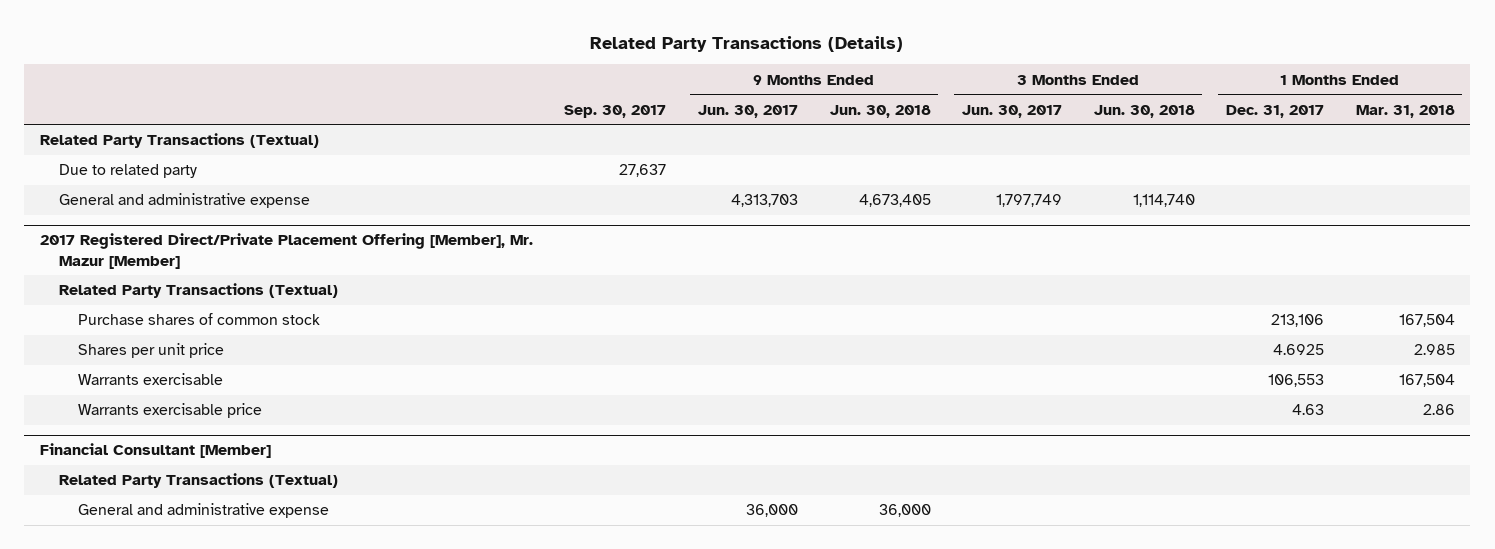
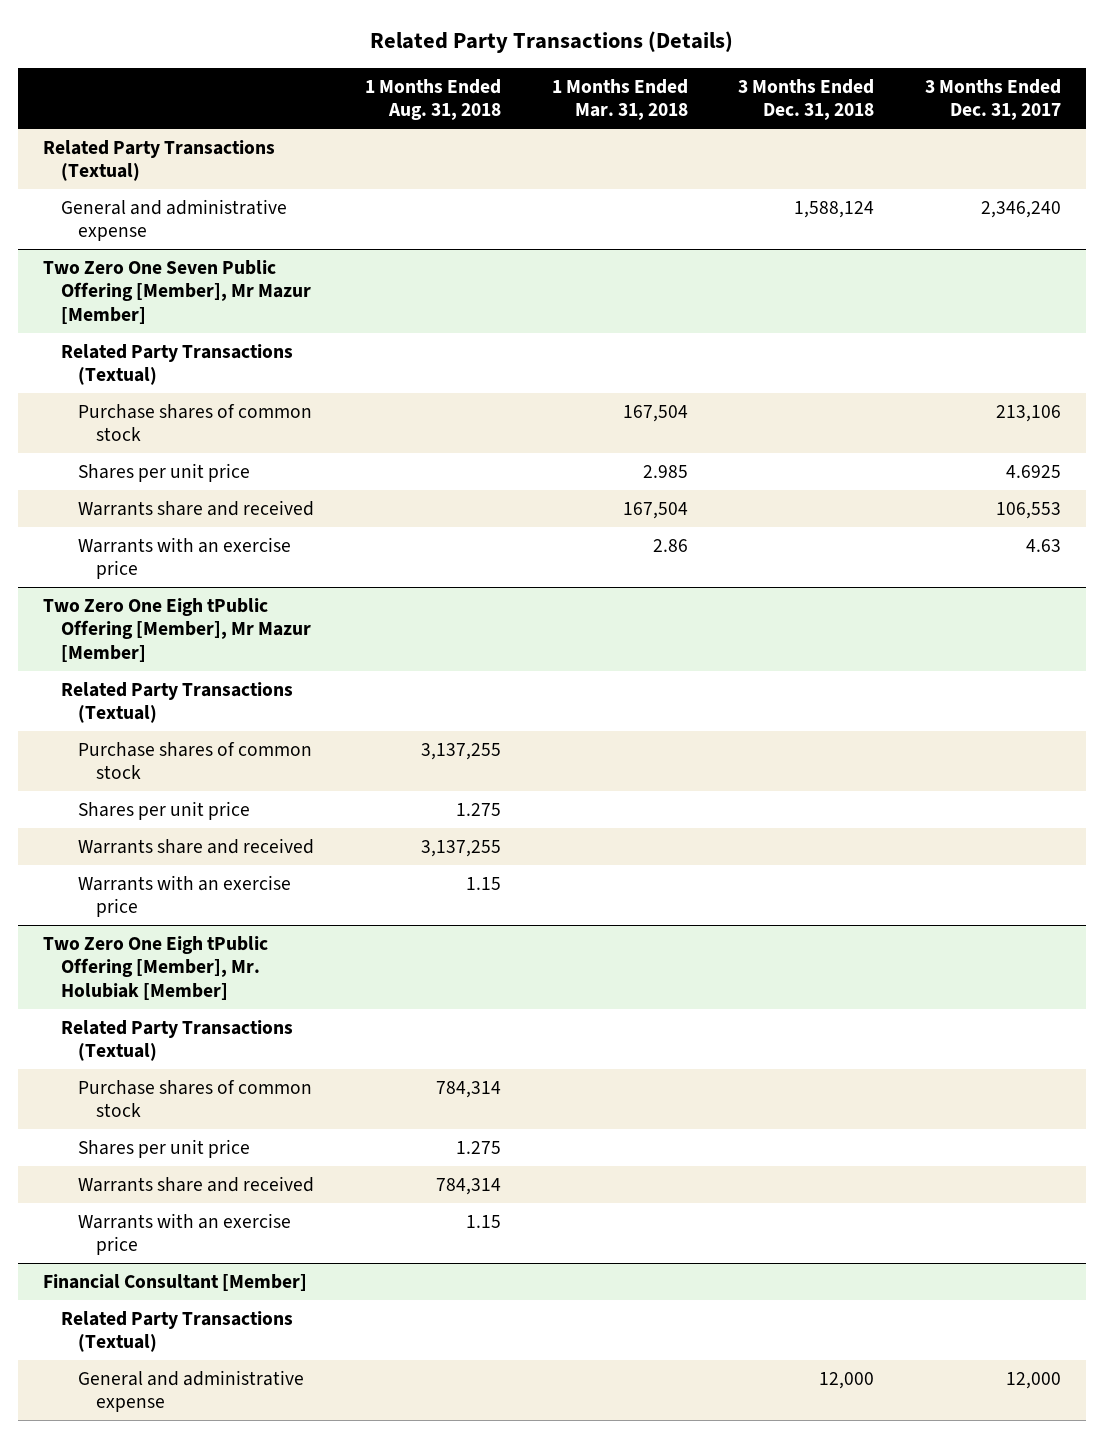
- | Sep. 30, 2017 | 9 Months Ended Jun. 30, 2017 | 9 Months Ended Jun. 30, 2018 | 3 Months Ended Jun. 30, 2017 | 3 Months Ended Jun. 30, 2018 | 1 Months Ended Dec. 31, 2017 | 1 Months Ended Mar. 31, 2018
+ | 1 Months Ended Aug. 31, 2018 | 1 Months Ended Mar. 31, 2018 | 3 Months Ended Dec. 31, 2018 | 3 Months Ended Dec. 31, 2017
- Due to related party | 27,637 | | | | | |
- 2017 Registered Direct/Private Placement Offering [Member], Mr. Mazur [Member]
+ Two Zero One Seven Public Offering [Member], Mr Mazur [Member]
- Warrants exercisable | | | | | | 106,553 | 167,504
- Warrants exercisable price | | | | | | 4.63 | 2.86
+ Warrants share and received | | 167,504 | | 106,553
+ Warrants with an exercise price | | 2.86 | | 4.63
+ Two Zero One Eigh tPublic Offering [Member], Mr Mazur [Member]
+ Related Party Transactions (Textual)
+ Purchase shares of common stock | 3,137,255 | | |
+ Shares per unit price | 1.275 | | |
+ Warrants share and received | 3,137,255 | | |
+ Warrants with an exercise price | 1.15 | | |
+ Two Zero One Eigh tPublic Offering [Member], Mr. Holubiak [Member]
+ Related Party Transactions (Textual)
+ Purchase shares of common stock | 784,314 | | |
+ Shares per unit price | 1.275 | | |
+ Warrants share and received | 784,314 | | |
+ Warrants with an exercise price | 1.15 | | |

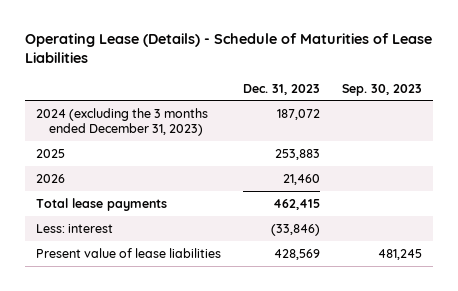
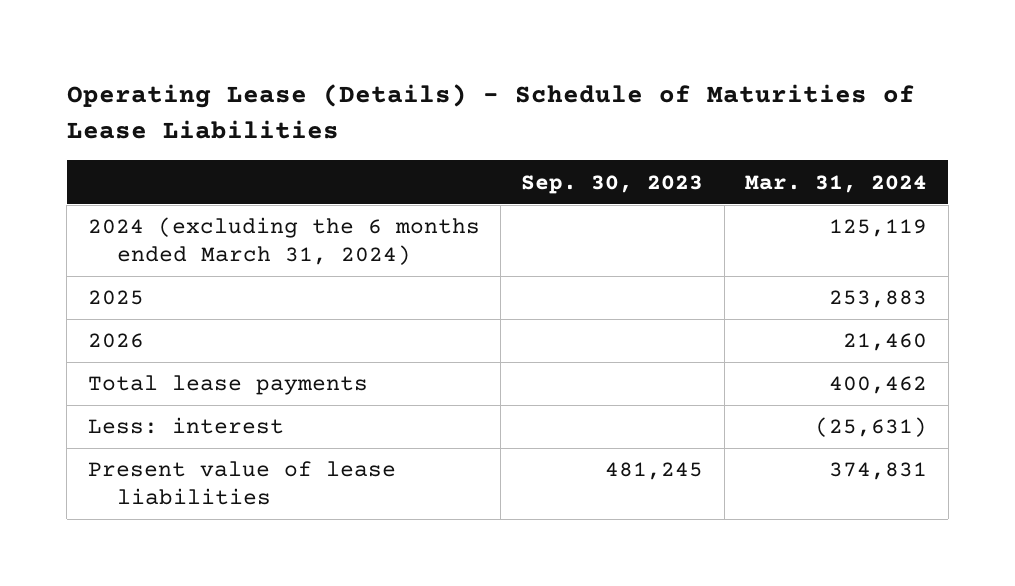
- | Dec. 31, 2023 | Sep. 30, 2023
+ | Sep. 30, 2023 | Mar. 31, 2024
- 2024 (excluding the 3 months ended December 31, 2023) | 187,072 |
+ 2024 (excluding the 6 months ended March 31, 2024) | | 125,119

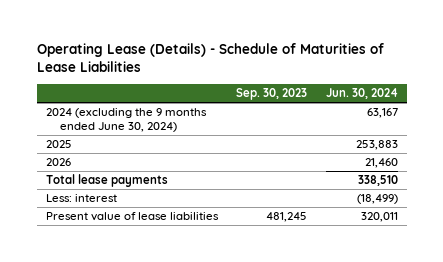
- | Sep. 30, 2023 | Mar. 31, 2024
+ | Sep. 30, 2023 | Jun. 30, 2024
- 2024 (excluding the 6 months ended March 31, 2024) | | 125,119
+ 2024 (excluding the 9 months ended June 30, 2024) | | 63,167

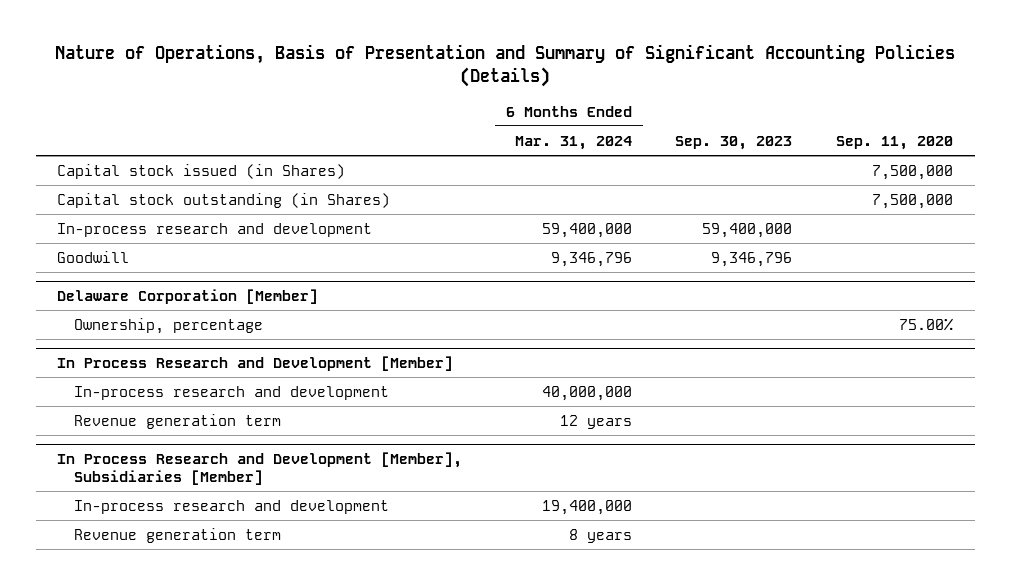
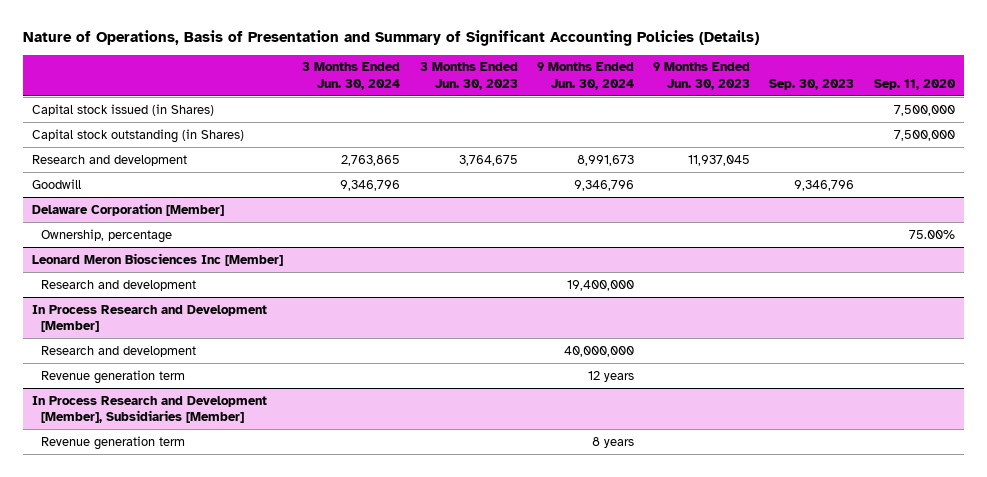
- | 6 Months Ended Mar. 31, 2024 | Sep. 30, 2023 | Sep. 11, 2020
+ | 3 Months Ended Jun. 30, 2024 | 3 Months Ended Jun. 30, 2023 | 9 Months Ended Jun. 30, 2024 | 9 Months Ended Jun. 30, 2023 | Sep. 30, 2023 | Sep. 11, 2020
- In-process research and development | 59,400,000 | 59,400,000 |
+ Research and development | 2,763,865 | 3,764,675 | 8,991,673 | 11,937,045 | |
+ Leonard Meron Biosciences Inc [Member]
+ Research and development | | | 19,400,000 | | |
@ In Process Research and Development [Member]
- In-process research and development | 40,000,000 | |
+ Research and development | | | 40,000,000 | | |
@ In Process Research and Development [Member], Subsidiaries [Member]
- In-process research and development | 19,400,000 | |

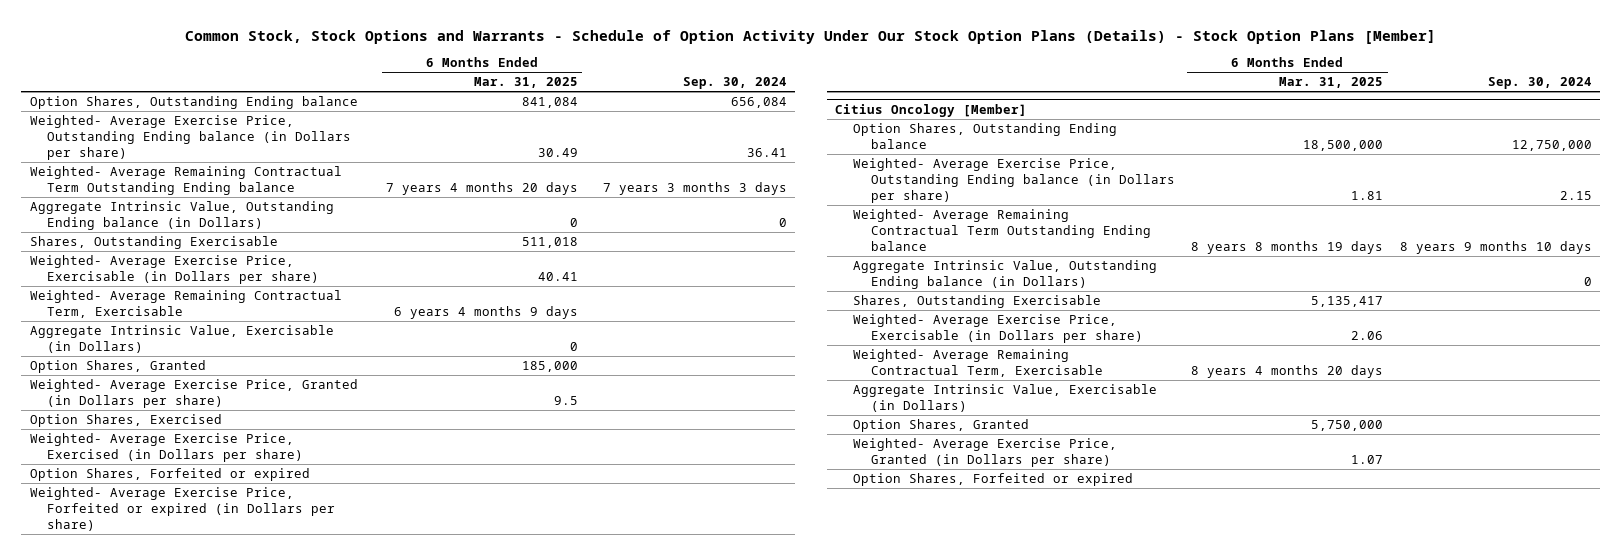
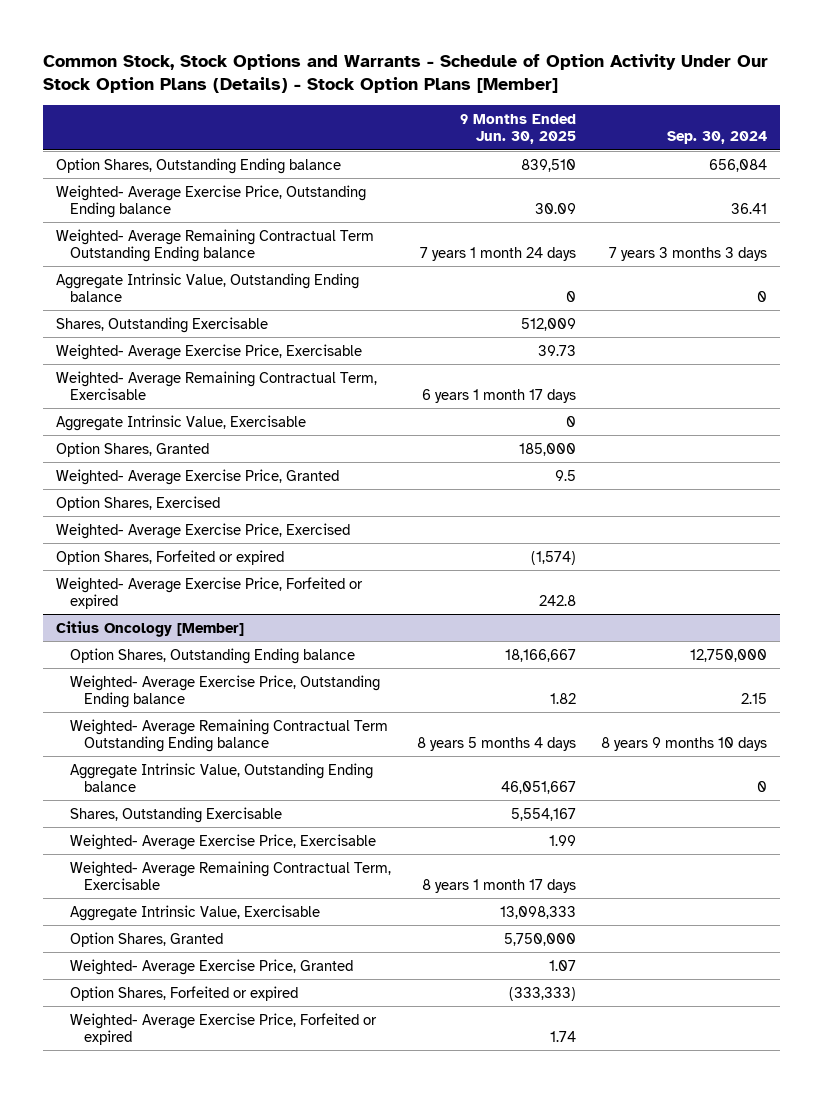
- | 6 Months Ended Mar. 31, 2025 | Sep. 30, 2024
+ | 9 Months Ended Jun. 30, 2025 | Sep. 30, 2024
- Weighted- Average Exercise Price, Outstanding Ending balance (in Dollars per share) | 30.49 | 36.41
+ Weighted- Average Exercise Price, Outstanding Ending balance | 30.09 | 36.41
- Aggregate Intrinsic Value, Outstanding Ending balance (in Dollars) | 0 | 0
+ Aggregate Intrinsic Value, Outstanding Ending balance | 0 | 0
- Weighted- Average Exercise Price, Exercisable (in Dollars per share) | 40.41 |
+ Weighted- Average Exercise Price, Exercisable | 39.73 |
- Aggregate Intrinsic Value, Exercisable (in Dollars) | 0 |
+ Aggregate Intrinsic Value, Exercisable | 0 |
- Weighted- Average Exercise Price, Granted (in Dollars per share) | 9.5 |
+ Weighted- Average Exercise Price, Granted | 9.5 |
- Weighted- Average Exercise Price, Exercised (in Dollars per share)
+ Weighted- Average Exercise Price, Exercised
- Weighted- Average Exercise Price, Forfeited or expired (in Dollars per share)
+ Weighted- Average Exercise Price, Forfeited or expired | 242.8 |
@ Citius Oncology [Member]
- Weighted- Average Exercise Price, Outstanding Ending balance (in Dollars per share) | 1.81 | 2.15
+ Weighted- Average Exercise Price, Outstanding Ending balance | 1.82 | 2.15
- Aggregate Intrinsic Value, Outstanding Ending balance (in Dollars) | | 0
+ Aggregate Intrinsic Value, Outstanding Ending balance | 46,051,667 | 0
- Weighted- Average Exercise Price, Exercisable (in Dollars per share) | 2.06 |
+ Weighted- Average Exercise Price, Exercisable | 1.99 |
- Aggregate Intrinsic Value, Exercisable (in Dollars)
+ Aggregate Intrinsic Value, Exercisable | 13,098,333 |
- Weighted- Average Exercise Price, Granted (in Dollars per share) | 1.07 |
+ Weighted- Average Exercise Price, Granted | 1.07 |
+ Weighted- Average Exercise Price, Forfeited or expired | 1.74 |

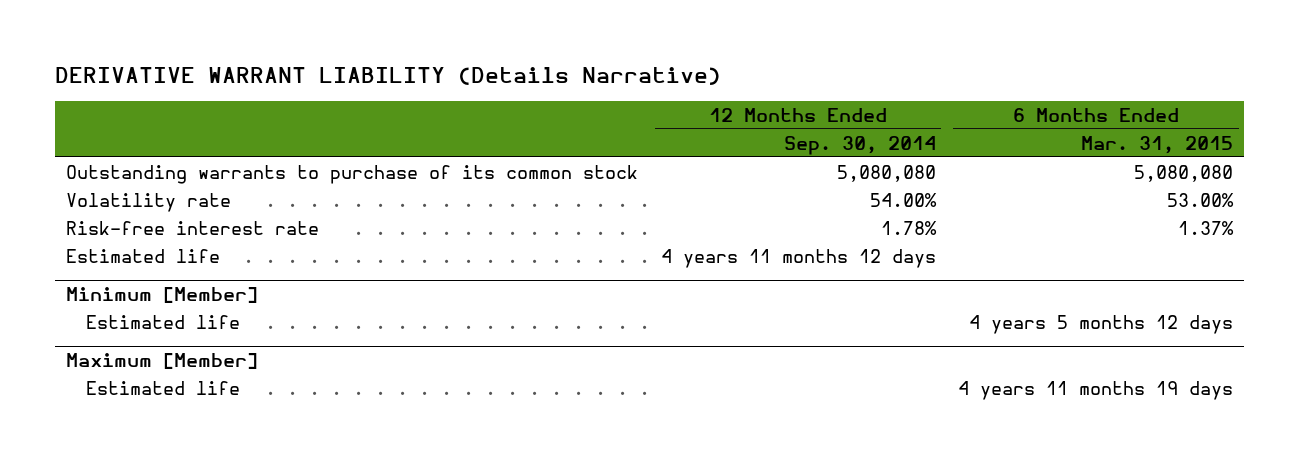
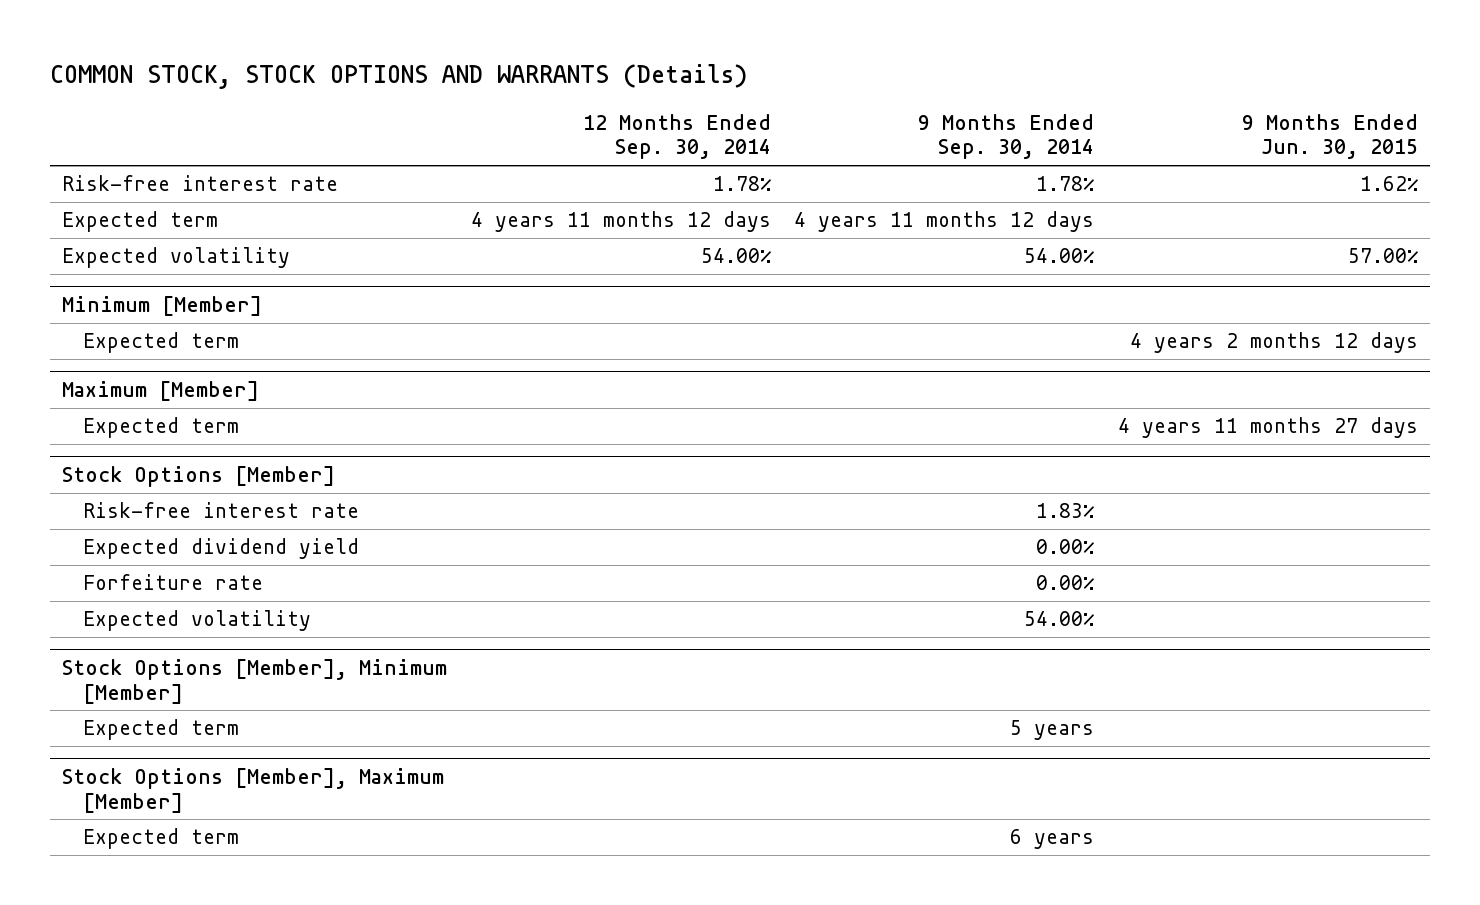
- DERIVATIVE WARRANT LIABILITY (Details Narrative)
+ COMMON STOCK, STOCK OPTIONS AND WARRANTS (Details)
- | 12 Months Ended Sep. 30, 2014 | 6 Months Ended Mar. 31, 2015
+ | 12 Months Ended Sep. 30, 2014 | 9 Months Ended Sep. 30, 2014 | 9 Months Ended Jun. 30, 2015
- Outstanding warrants to purchase of its common stock | 5,080,080 | 5,080,080
- Volatility rate | 54.00% | 53.00%
- Estimated life | 4 years 11 months 12 days |
+ Expected term | 4 years 11 months 12 days | 4 years 11 months 12 days |
+ Expected volatility | 54.00% | 54.00% | 57.00%
@ Minimum [Member]
- Estimated life | | 4 years 5 months 12 days
+ Expected term | | | 4 years 2 months 12 days
@ Maximum [Member]
- Estimated life | | 4 years 11 months 19 days
+ Expected term | | | 4 years 11 months 27 days
+ Stock Options [Member]
+ Risk-free interest rate | | 1.83% |
+ Expected dividend yield | | 0.00% |
+ Forfeiture rate | | 0.00% |
+ Expected volatility | | 54.00% |
+ Stock Options [Member], Minimum [Member]
+ Expected term | | 5 years |
+ Stock Options [Member], Maximum [Member]
+ Expected term | | 6 years |

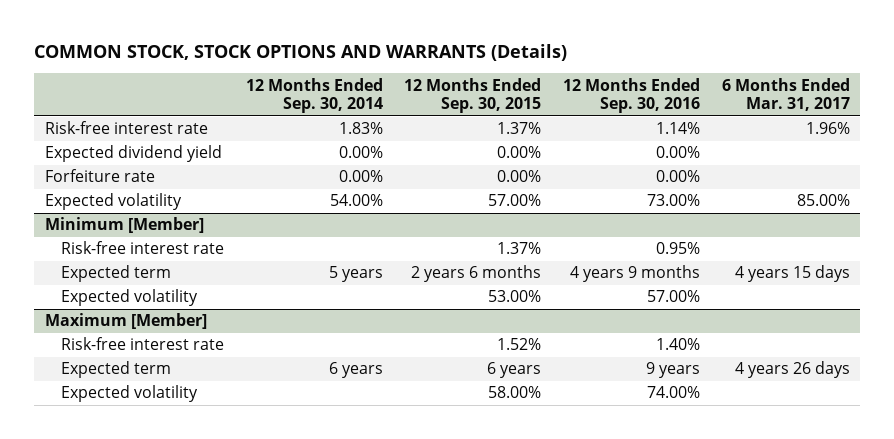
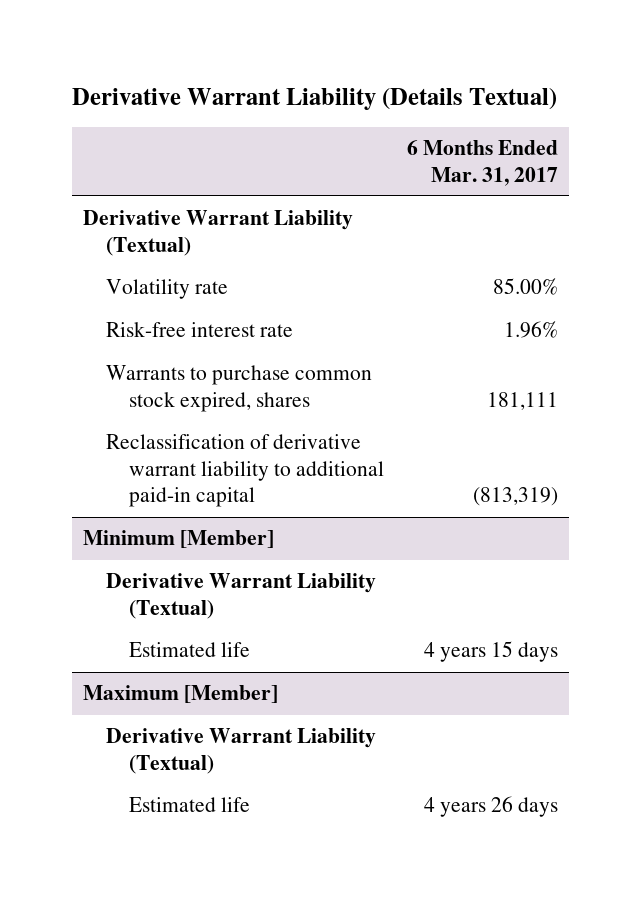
- COMMON STOCK, STOCK OPTIONS AND WARRANTS (Details)
+ Derivative Warrant Liability (Details Textual)
- | 12 Months Ended Sep. 30, 2014 | 12 Months Ended Sep. 30, 2015 | 12 Months Ended Sep. 30, 2016 | 6 Months Ended Mar. 31, 2017
+ | 6 Months Ended Mar. 31, 2017
+ Derivative Warrant Liability (Textual)
+ Volatility rate | 85.00%
- Expected dividend yield | 0.00% | 0.00% | 0.00% |
- Forfeiture rate | 0.00% | 0.00% | 0.00% |
- Expected volatility | 54.00% | 57.00% | 73.00% | 85.00%
+ Warrants to purchase common stock expired, shares | 181,111
+ Reclassification of derivative warrant liability to additional paid-in capital | (813,319)
@ Minimum [Member]
- Risk-free interest rate | | 1.37% | 0.95% |
- Expected term | 5 years | 2 years 6 months | 4 years 9 months | 4 years 15 days
- Expected volatility | | 53.00% | 57.00% |
+ Derivative Warrant Liability (Textual)
+ Estimated life | 4 years 15 days
@ Maximum [Member]
- Risk-free interest rate | | 1.52% | 1.40% |
- Expected term | 6 years | 6 years | 9 years | 4 years 26 days
- Expected volatility | | 58.00% | 74.00% |
+ Derivative Warrant Liability (Textual)
+ Estimated life | 4 years 26 days

